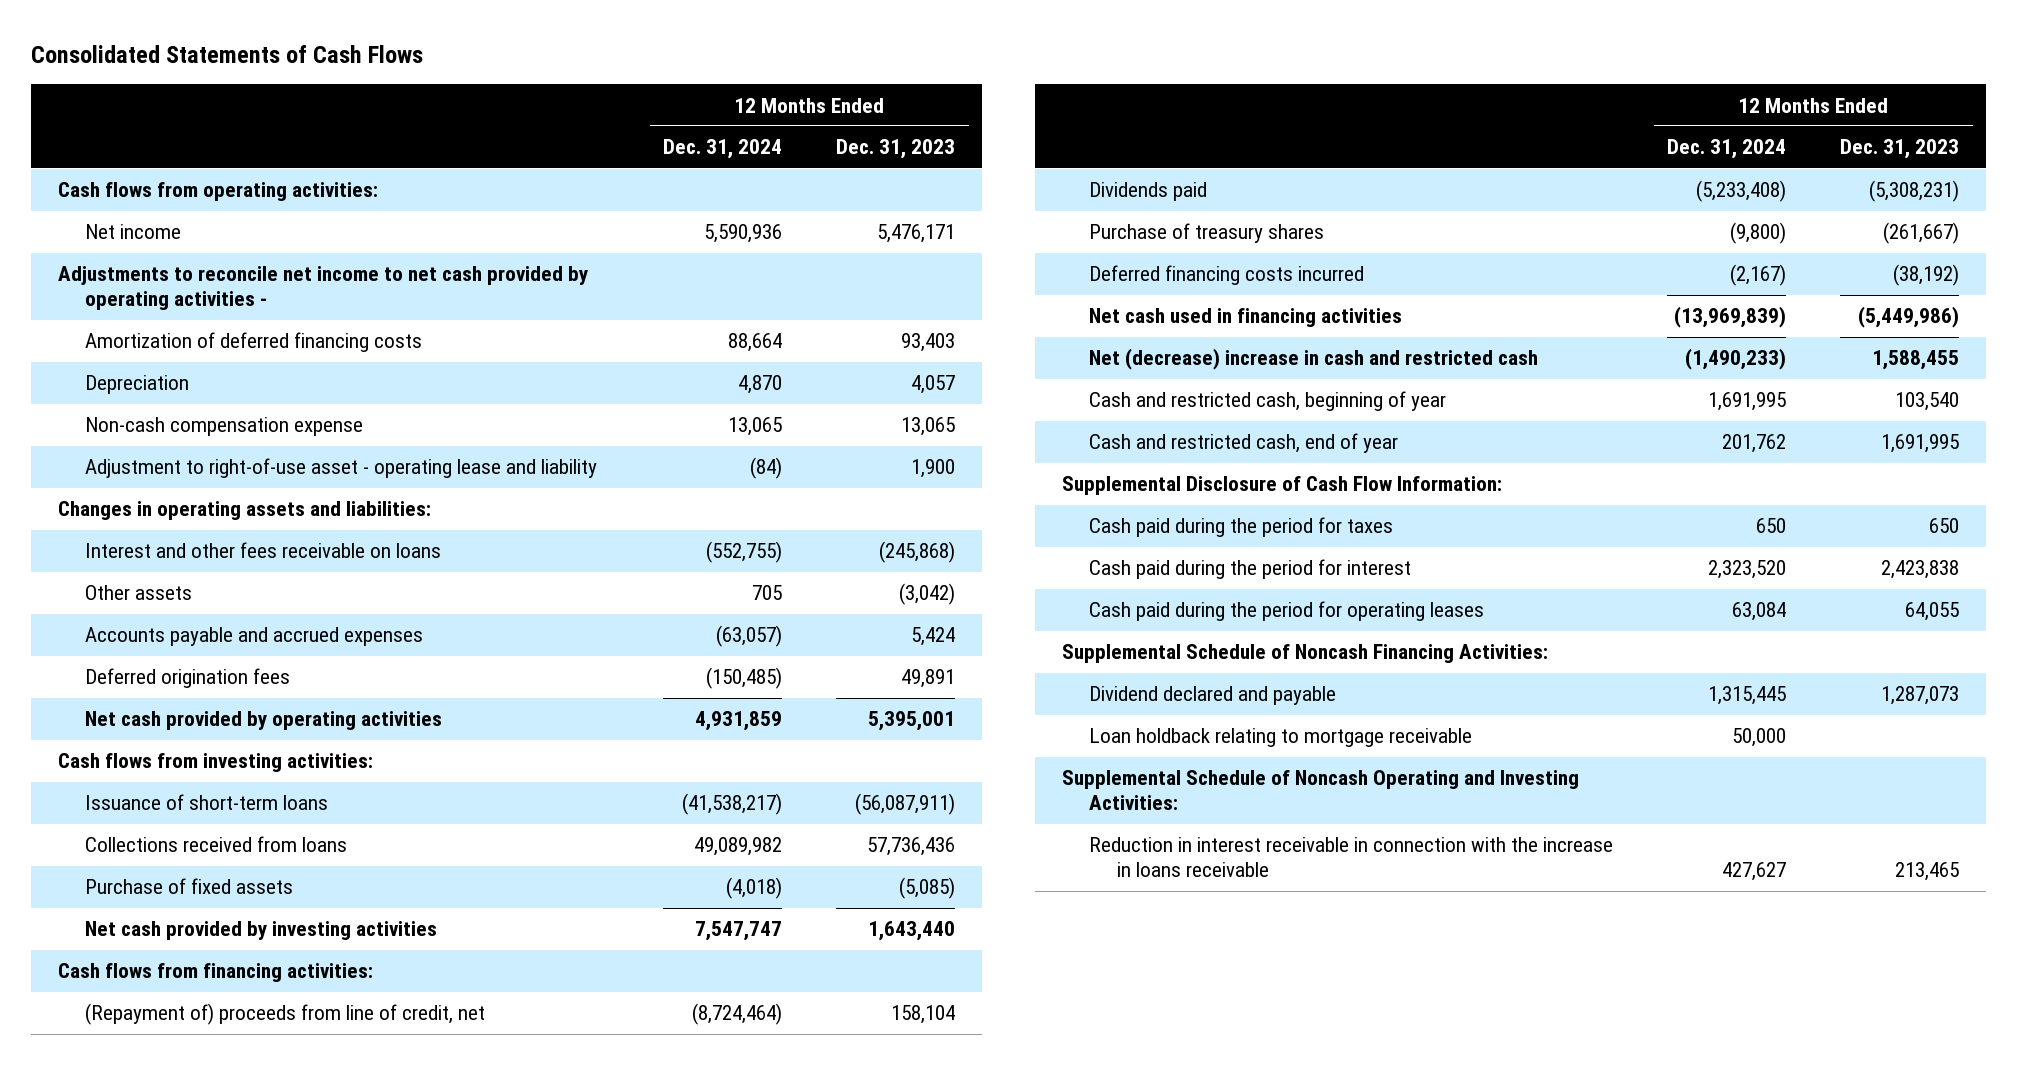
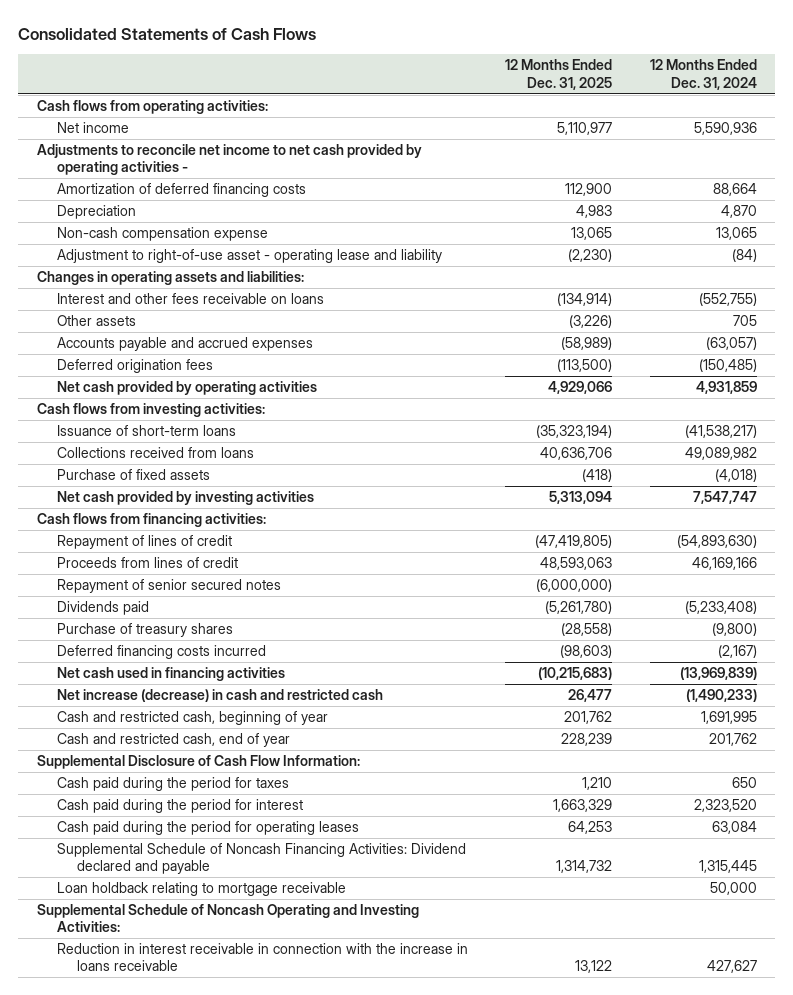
- | 12 Months Ended Dec. 31, 2024 | 12 Months Ended Dec. 31, 2023
+ | 12 Months Ended Dec. 31, 2025 | 12 Months Ended Dec. 31, 2024
- (Repayment of) proceeds from line of credit, net | (8,724,464) | 158,104
+ Repayment of lines of credit | (47,419,805) | (54,893,630)
+ Proceeds from lines of credit | 48,593,063 | 46,169,166
+ Repayment of senior secured notes | (6,000,000) |
- Net (decrease) increase in cash and restricted cash | (1,490,233) | 1,588,455
+ Net increase (decrease) in cash and restricted cash | 26,477 | (1,490,233)
- Supplemental Schedule of Noncash Financing Activities:
- Dividend declared and payable | 1,315,445 | 1,287,073
+ Supplemental Schedule of Noncash Financing Activities: Dividend declared and payable | 1,314,732 | 1,315,445

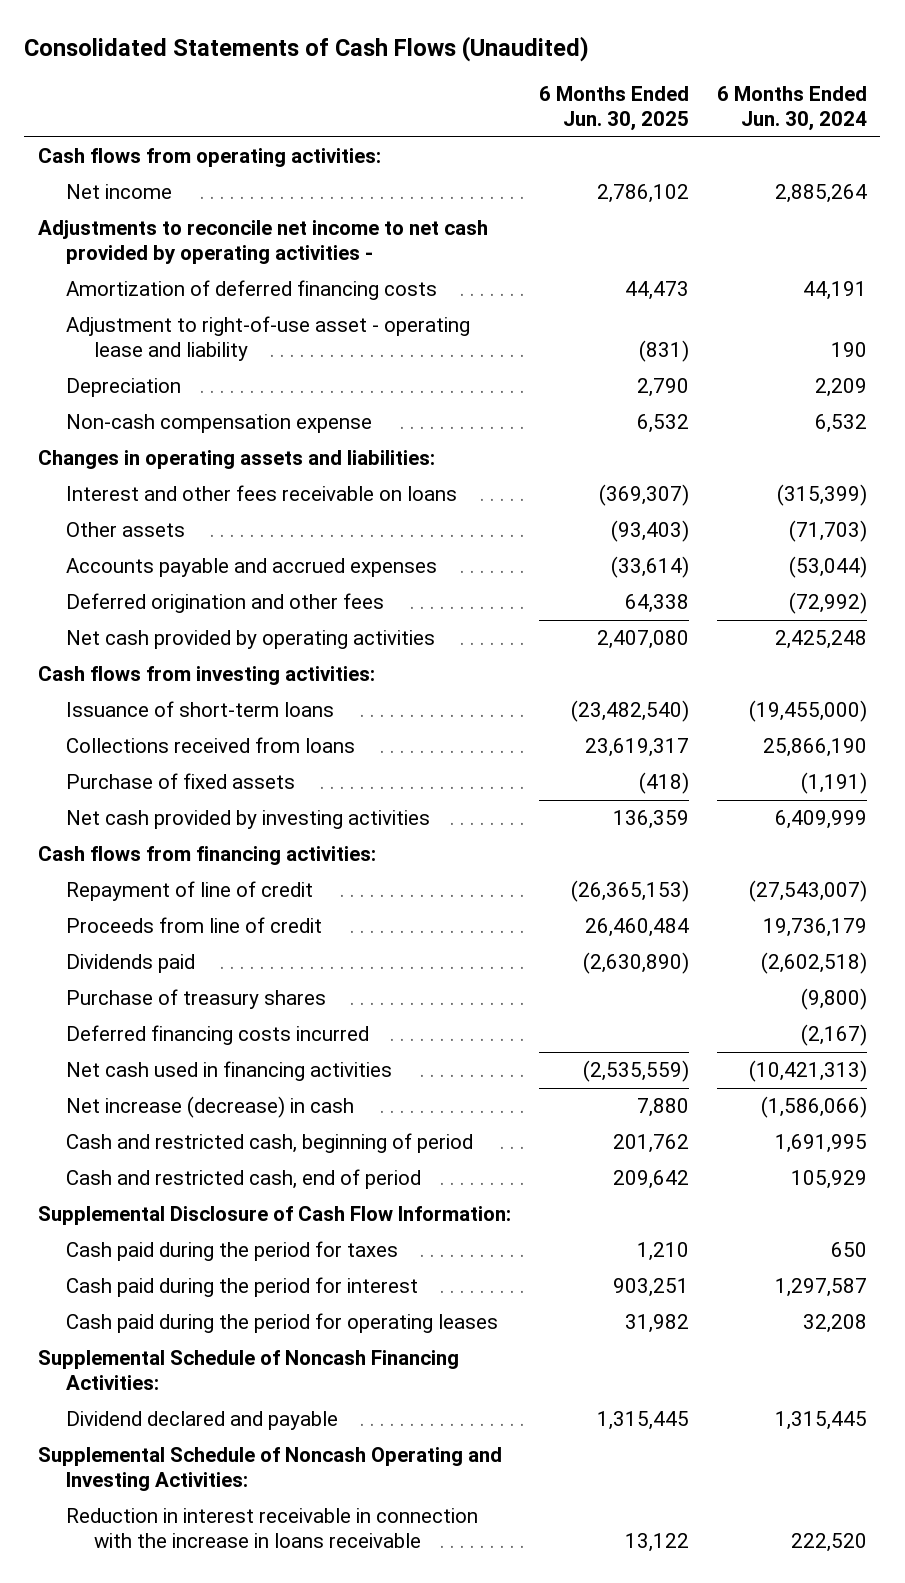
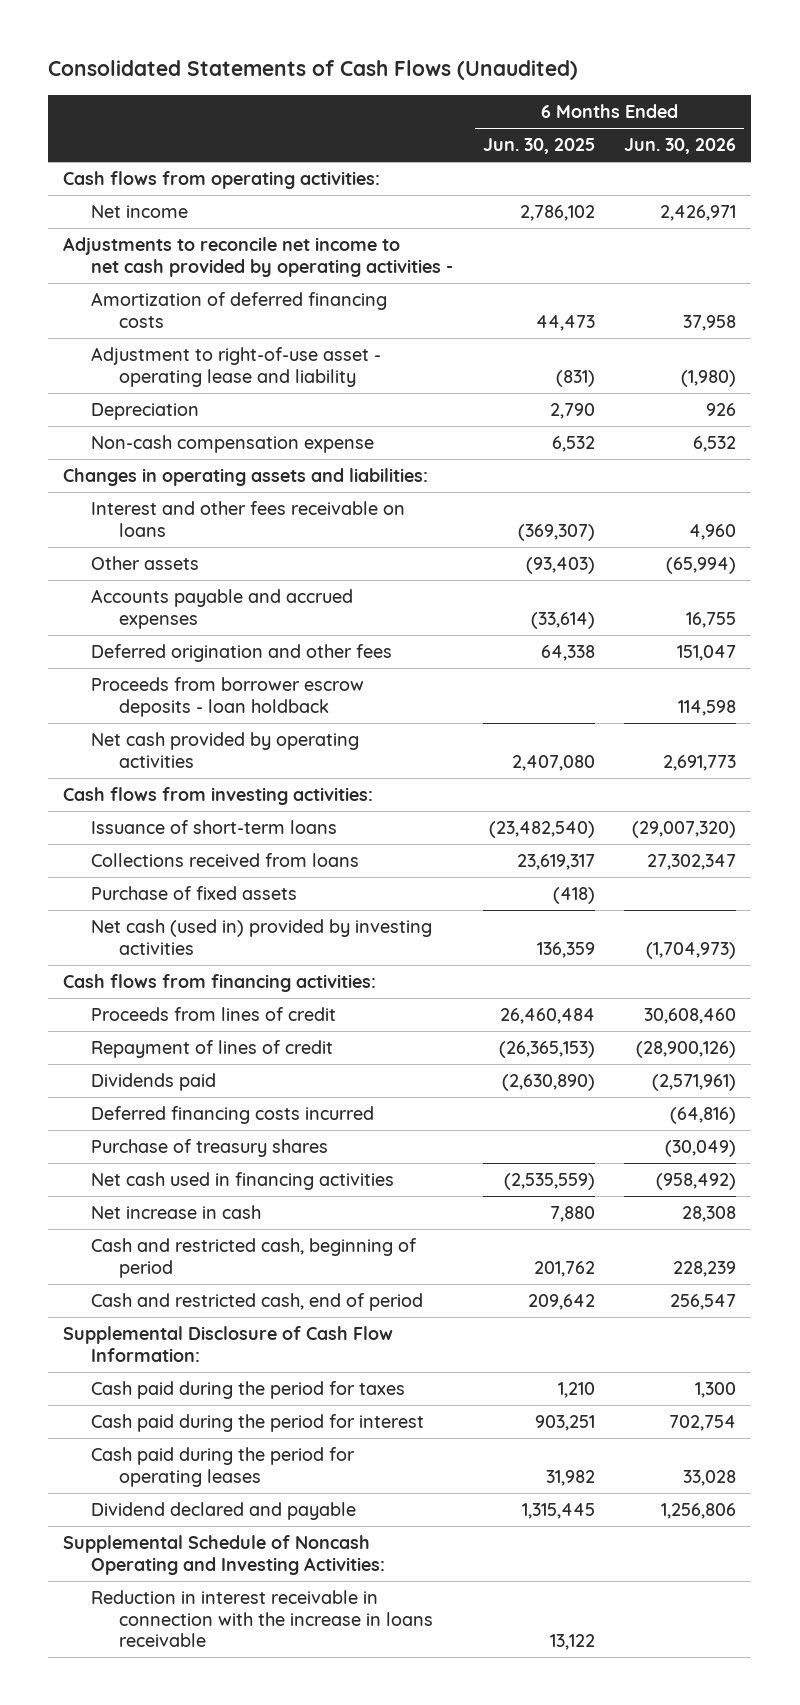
- | 6 Months Ended Jun. 30, 2025 | 6 Months Ended Jun. 30, 2024
+ | 6 Months Ended Jun. 30, 2025 | 6 Months Ended Jun. 30, 2026
+ Proceeds from borrower escrow deposits - loan holdback | | 114,598
- Net cash provided by investing activities | 136,359 | 6,409,999
+ Net cash (used in) provided by investing activities | 136,359 | (1,704,973)
- Repayment of line of credit | (26,365,153) | (27,543,007)
- Proceeds from line of credit | 26,460,484 | 19,736,179
+ Proceeds from lines of credit | 26,460,484 | 30,608,460
+ Repayment of lines of credit | (26,365,153) | (28,900,126)
moved down: Purchase of treasury shares | | (30,049)
- Net increase (decrease) in cash | 7,880 | (1,586,066)
+ Net increase in cash | 7,880 | 28,308
- Supplemental Schedule of Noncash Financing Activities:

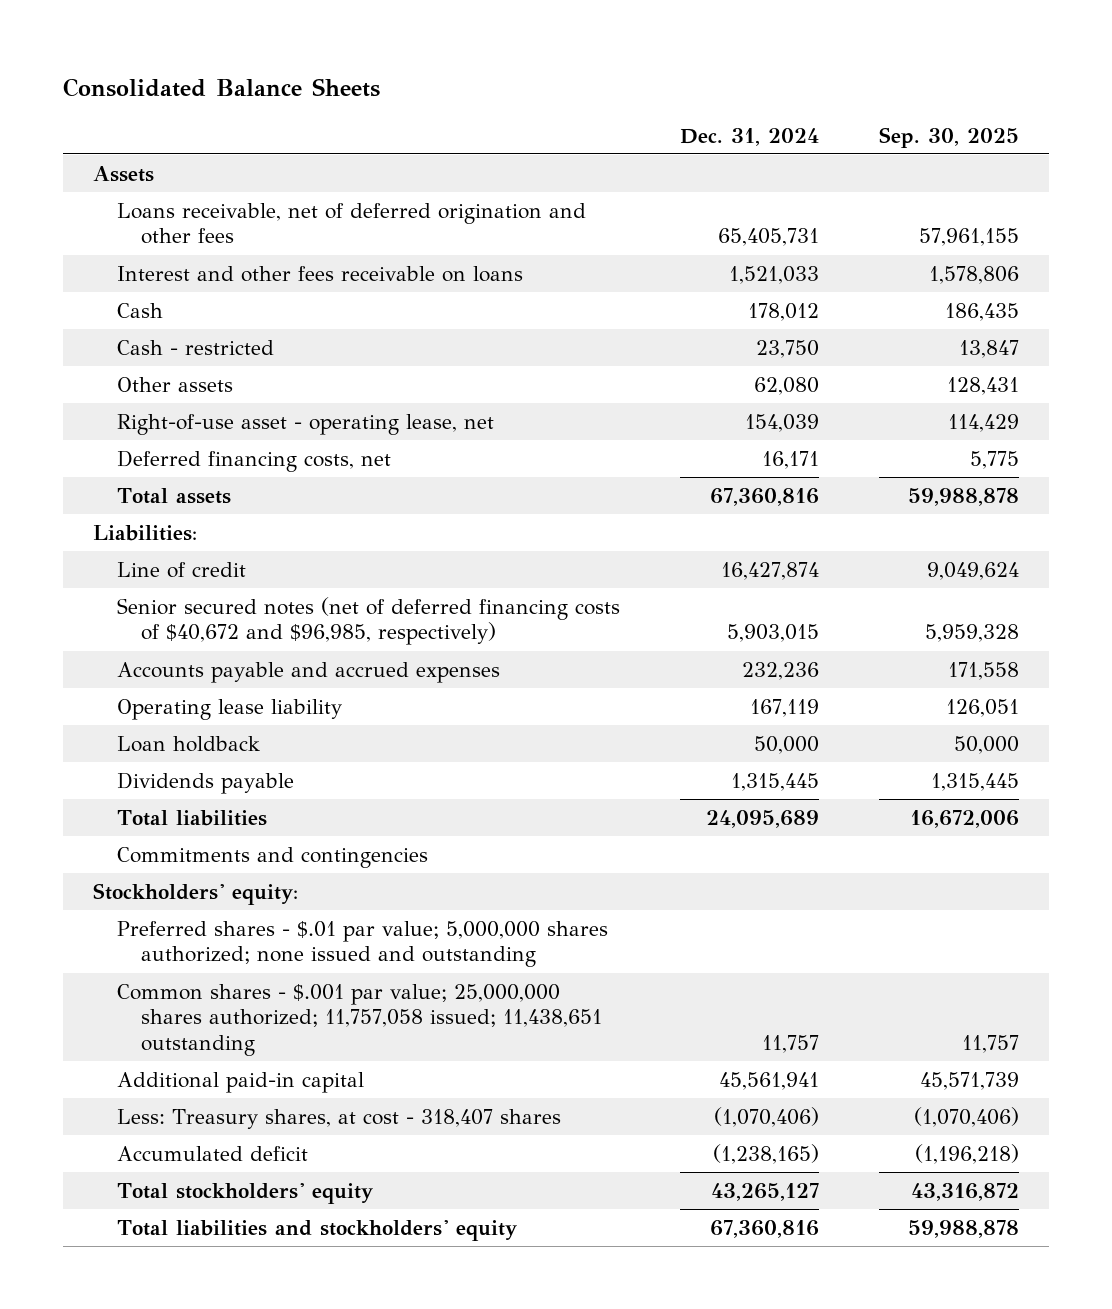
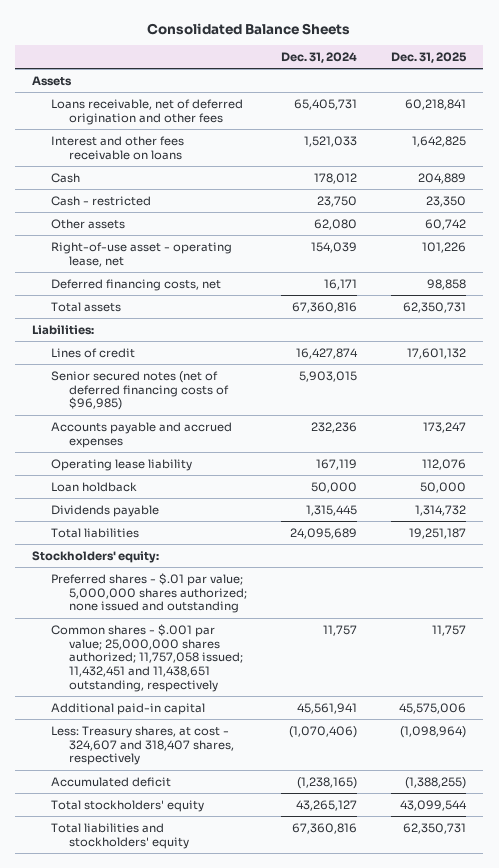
- | Dec. 31, 2024 | Sep. 30, 2025
+ | Dec. 31, 2024 | Dec. 31, 2025
- Line of credit | 16,427,874 | 9,049,624
- Senior secured notes (net of deferred financing costs of $40,672 and $96,985, respectively) | 5,903,015 | 5,959,328
+ Lines of credit | 16,427,874 | 17,601,132
+ Senior secured notes (net of deferred financing costs of $96,985) | 5,903,015 |
- Commitments and contingencies
- Common shares - $.001 par value; 25,000,000 shares authorized; 11,757,058 issued; 11,438,651 outstanding | 11,757 | 11,757
+ Common shares - $.001 par value; 25,000,000 shares authorized; 11,757,058 issued; 11,432,451 and 11,438,651 outstanding, respectively | 11,757 | 11,757
- Less: Treasury shares, at cost - 318,407 shares | (1,070,406) | (1,070,406)
+ Less: Treasury shares, at cost - 324,607 and 318,407 shares, respectively | (1,070,406) | (1,098,964)

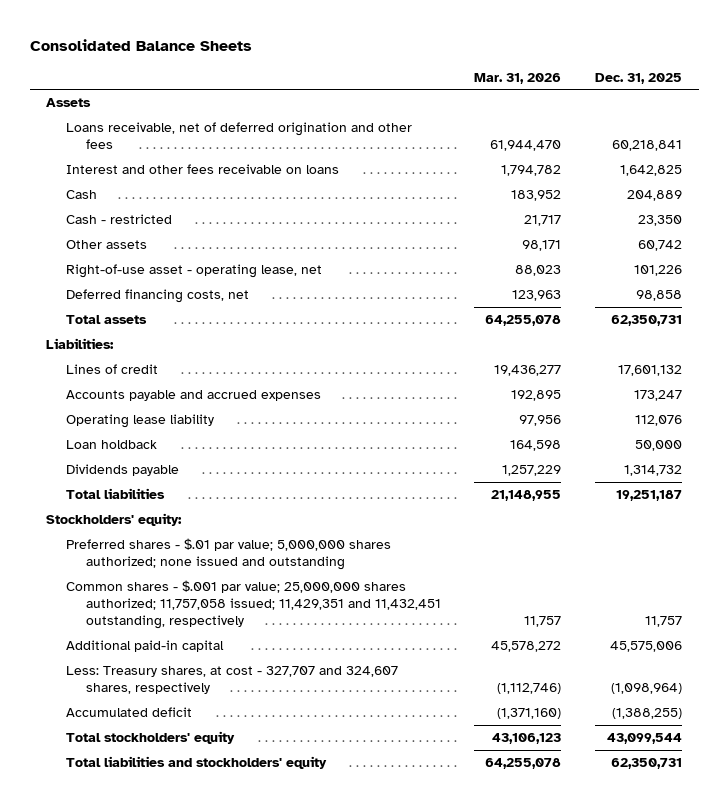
- | Dec. 31, 2024 | Dec. 31, 2025
+ | Mar. 31, 2026 | Dec. 31, 2025
- Senior secured notes (net of deferred financing costs of $96,985) | 5,903,015 |
- Common shares - $.001 par value; 25,000,000 shares authorized; 11,757,058 issued; 11,432,451 and 11,438,651 outstanding, respectively | 11,757 | 11,757
+ Common shares - $.001 par value; 25,000,000 shares authorized; 11,757,058 issued; 11,429,351 and 11,432,451 outstanding, respectively | 11,757 | 11,757
- Less: Treasury shares, at cost - 324,607 and 318,407 shares, respectively | (1,070,406) | (1,098,964)
+ Less: Treasury shares, at cost - 327,707 and 324,607 shares, respectively | (1,112,746) | (1,098,964)

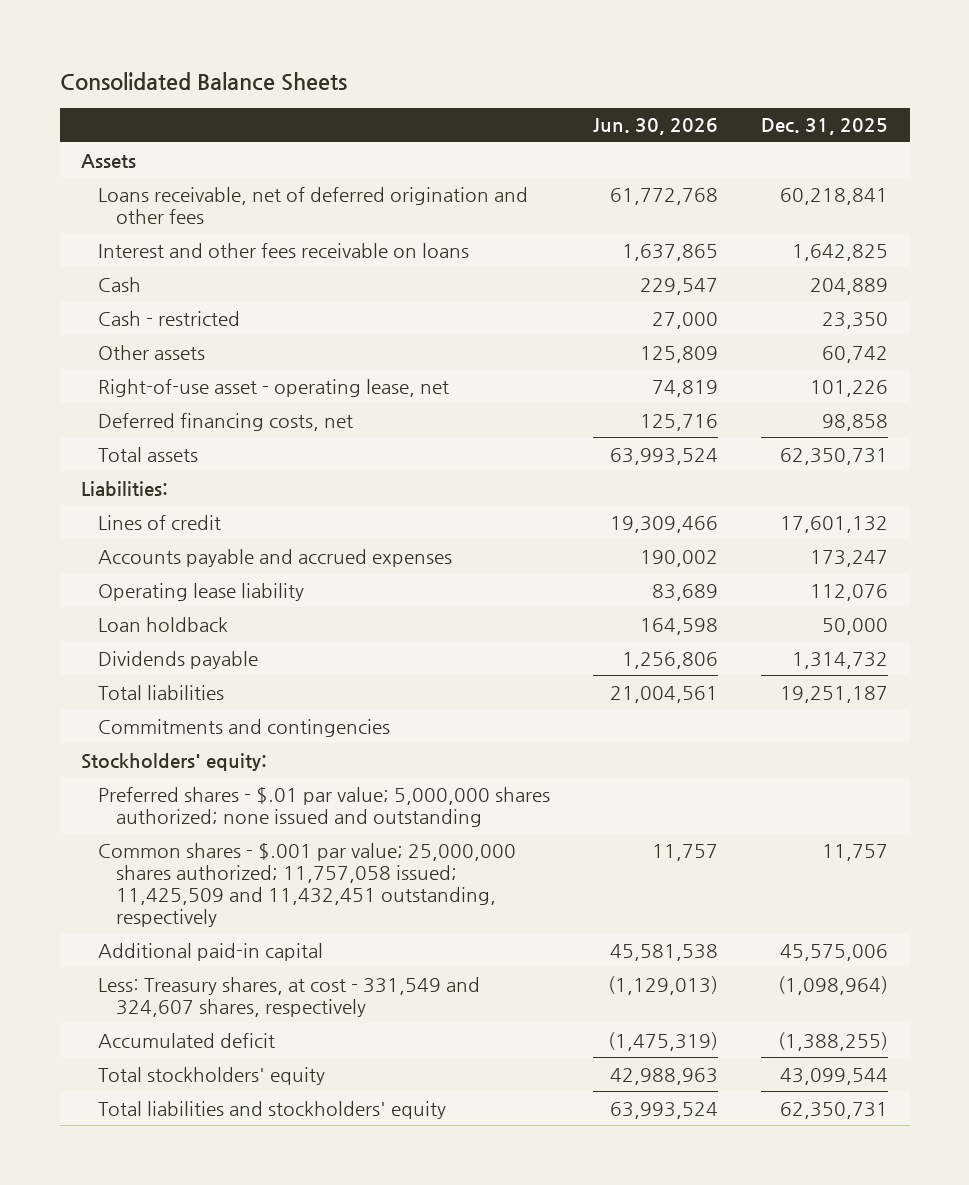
- | Mar. 31, 2026 | Dec. 31, 2025
+ | Jun. 30, 2026 | Dec. 31, 2025
+ Commitments and contingencies
- Common shares - $.001 par value; 25,000,000 shares authorized; 11,757,058 issued; 11,429,351 and 11,432,451 outstanding, respectively | 11,757 | 11,757
+ Common shares - $.001 par value; 25,000,000 shares authorized; 11,757,058 issued; 11,425,509 and 11,432,451 outstanding, respectively | 11,757 | 11,757
- Less: Treasury shares, at cost - 327,707 and 324,607 shares, respectively | (1,112,746) | (1,098,964)
+ Less: Treasury shares, at cost - 331,549 and 324,607 shares, respectively | (1,129,013) | (1,098,964)

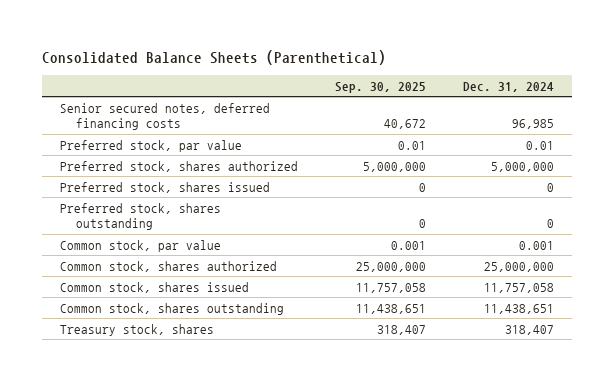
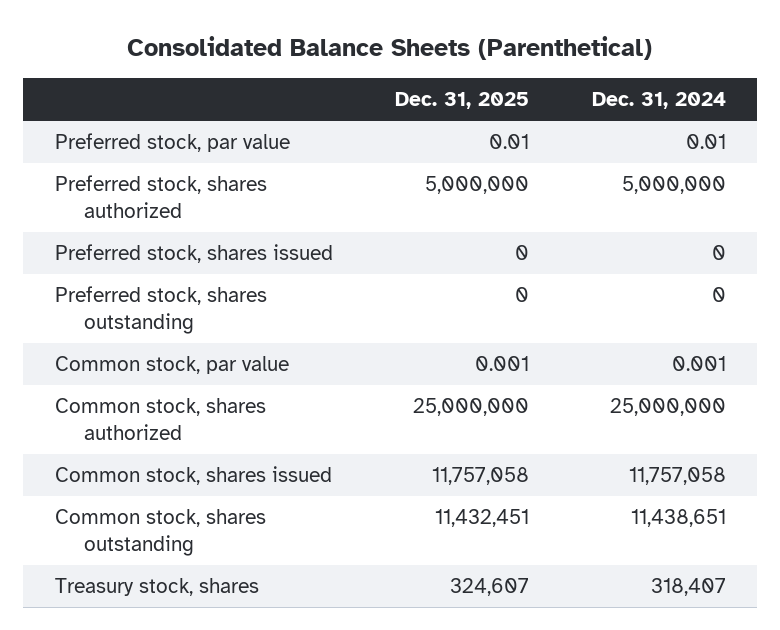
- | Sep. 30, 2025 | Dec. 31, 2024
+ | Dec. 31, 2025 | Dec. 31, 2024
- Senior secured notes, deferred financing costs | 40,672 | 96,985

